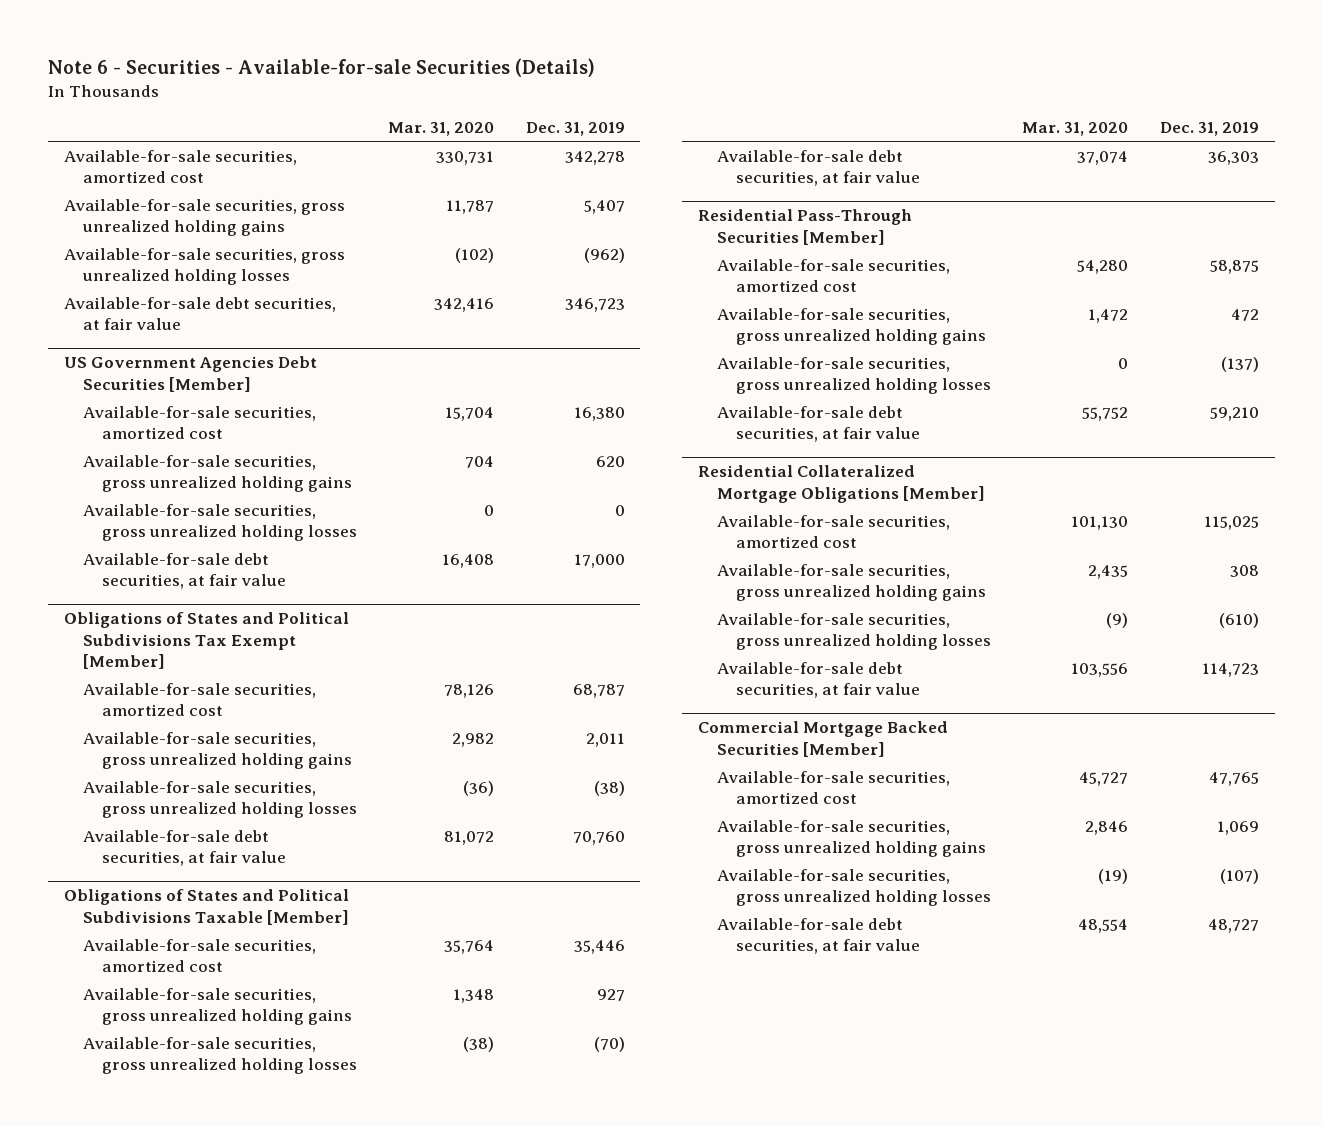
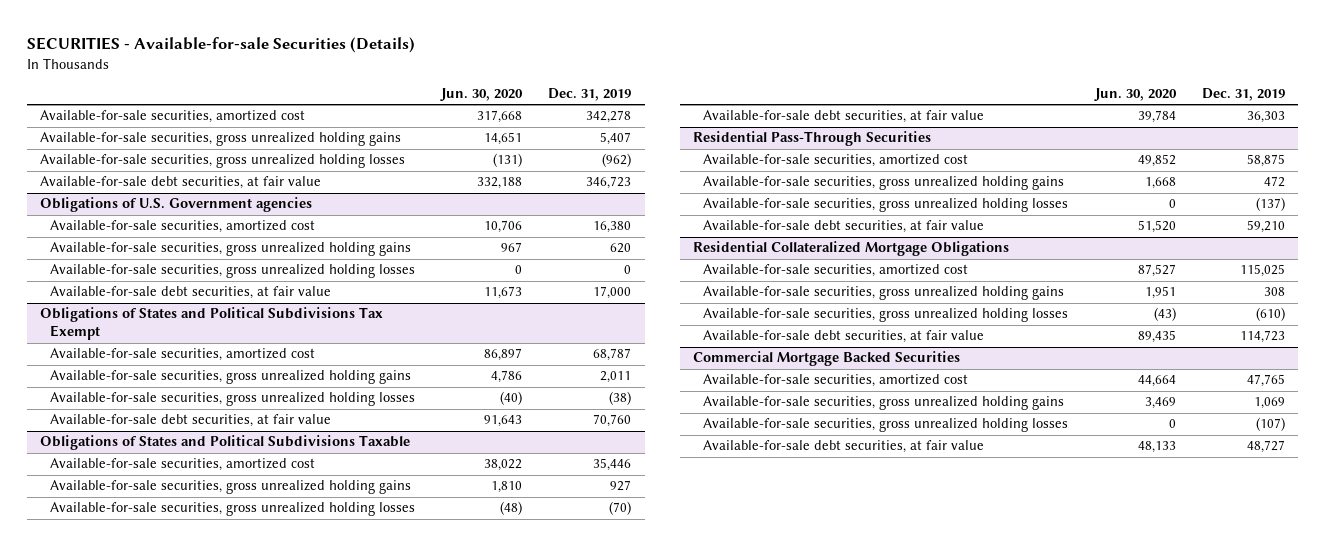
- Note 6 - Securities - Available-for-sale Securities (Details)
+ SECURITIES - Available-for-sale Securities (Details)
- | Mar. 31, 2020 | Dec. 31, 2019
+ | Jun. 30, 2020 | Dec. 31, 2019
- US Government Agencies Debt Securities [Member]
+ Obligations of U.S. Government agencies
- Obligations of States and Political Subdivisions Tax Exempt [Member]
+ Obligations of States and Political Subdivisions Tax Exempt
- Obligations of States and Political Subdivisions Taxable [Member]
+ Obligations of States and Political Subdivisions Taxable
- Residential Pass-Through Securities [Member]
+ Residential Pass-Through Securities
- Residential Collateralized Mortgage Obligations [Member]
+ Residential Collateralized Mortgage Obligations
- Commercial Mortgage Backed Securities [Member]
+ Commercial Mortgage Backed Securities

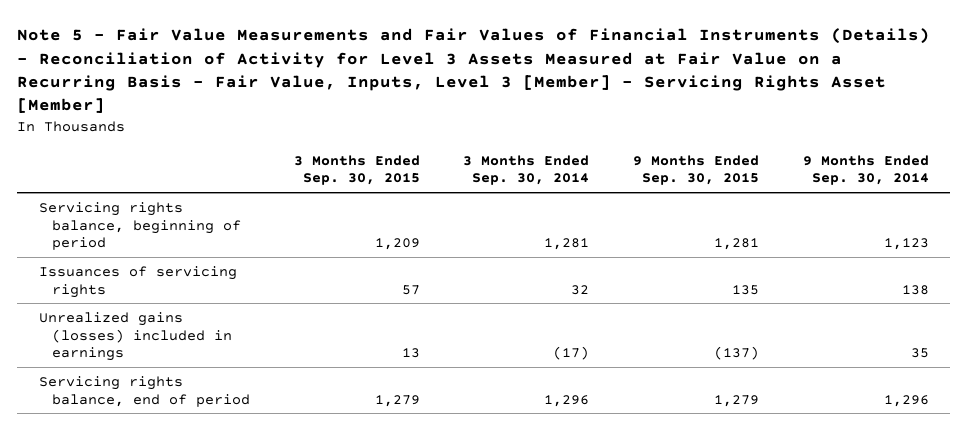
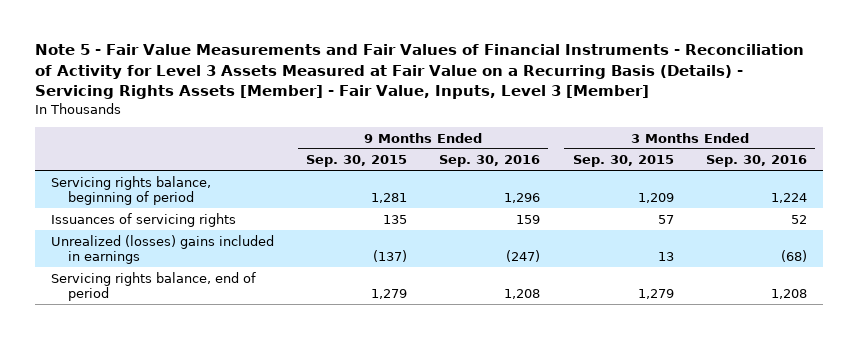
- Note 5 - Fair Value Measurements and Fair Values of Financial Instruments (Details) - Reconciliation of Activity for Level 3 Assets Measured at Fair Value on a Recurring Basis - Fair Value, Inputs, Level 3 [Member] - Servicing Rights Asset [Member]
+ Note 5 - Fair Value Measurements and Fair Values of Financial Instruments - Reconciliation of Activity for Level 3 Assets Measured at Fair Value on a Recurring Basis (Details) - Servicing Rights Assets [Member] - Fair Value, Inputs, Level 3 [Member]
- | 3 Months Ended Sep. 30, 2015 | 3 Months Ended Sep. 30, 2014 | 9 Months Ended Sep. 30, 2015 | 9 Months Ended Sep. 30, 2014
+ | 9 Months Ended Sep. 30, 2015 | 9 Months Ended Sep. 30, 2016 | 3 Months Ended Sep. 30, 2015 | 3 Months Ended Sep. 30, 2016
- Unrealized gains (losses) included in earnings | 13 | (17) | (137) | 35
+ Unrealized (losses) gains included in earnings | (137) | (247) | 13 | (68)

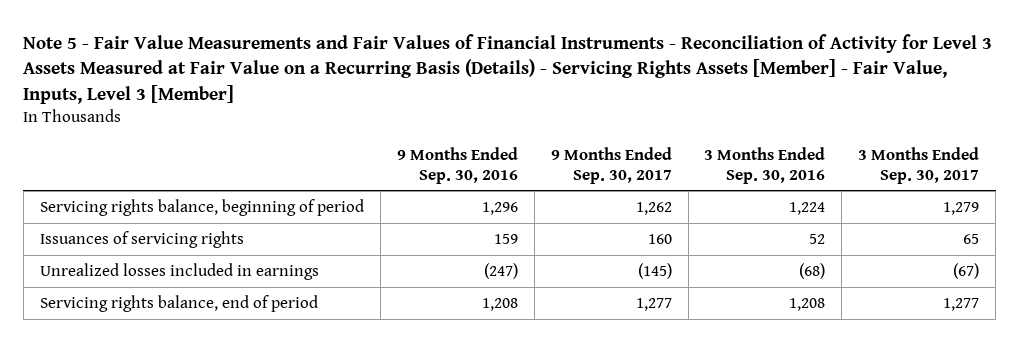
- | 9 Months Ended Sep. 30, 2015 | 9 Months Ended Sep. 30, 2016 | 3 Months Ended Sep. 30, 2015 | 3 Months Ended Sep. 30, 2016
+ | 9 Months Ended Sep. 30, 2016 | 9 Months Ended Sep. 30, 2017 | 3 Months Ended Sep. 30, 2016 | 3 Months Ended Sep. 30, 2017
- Unrealized (losses) gains included in earnings | (137) | (247) | 13 | (68)
+ Unrealized losses included in earnings | (247) | (145) | (68) | (67)

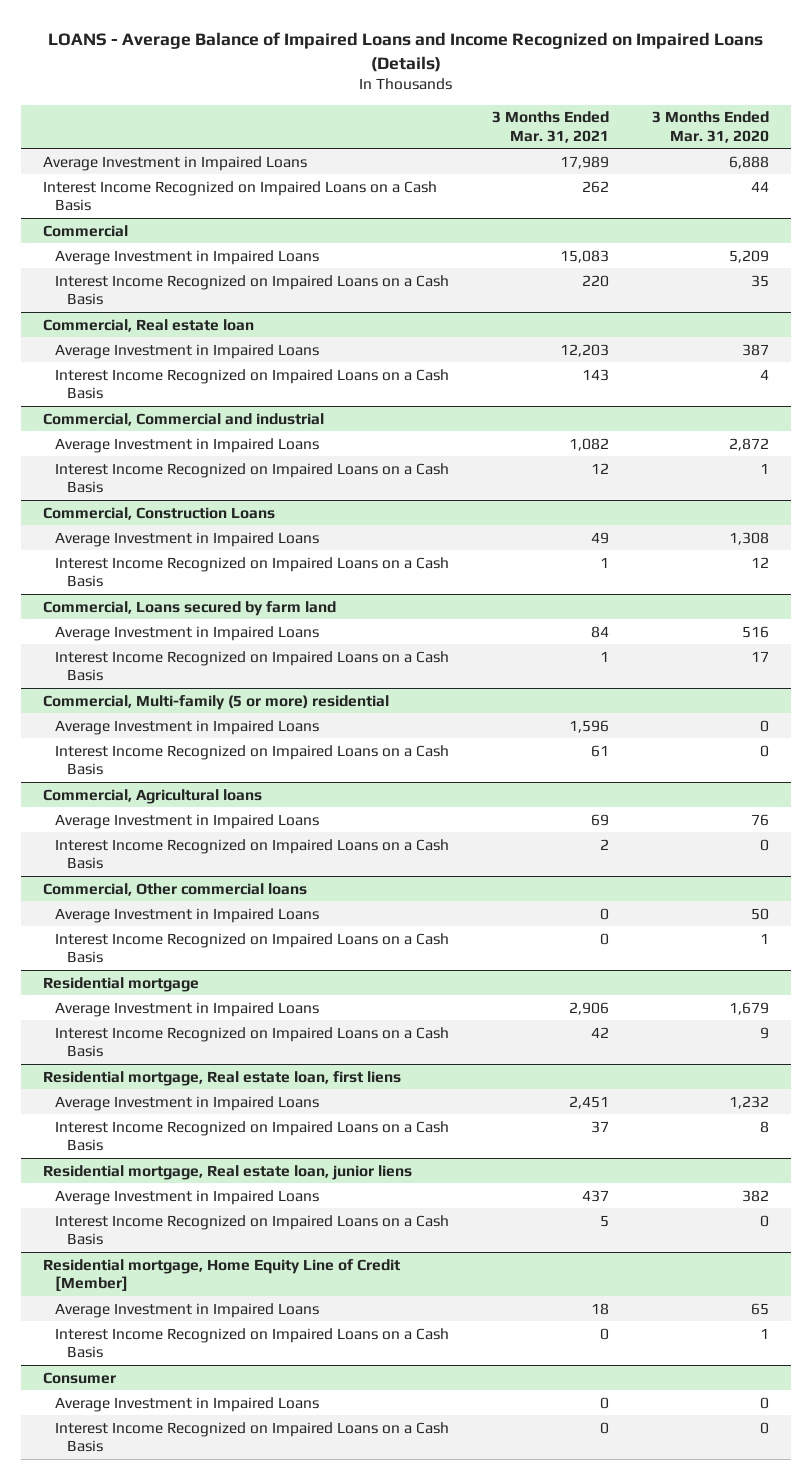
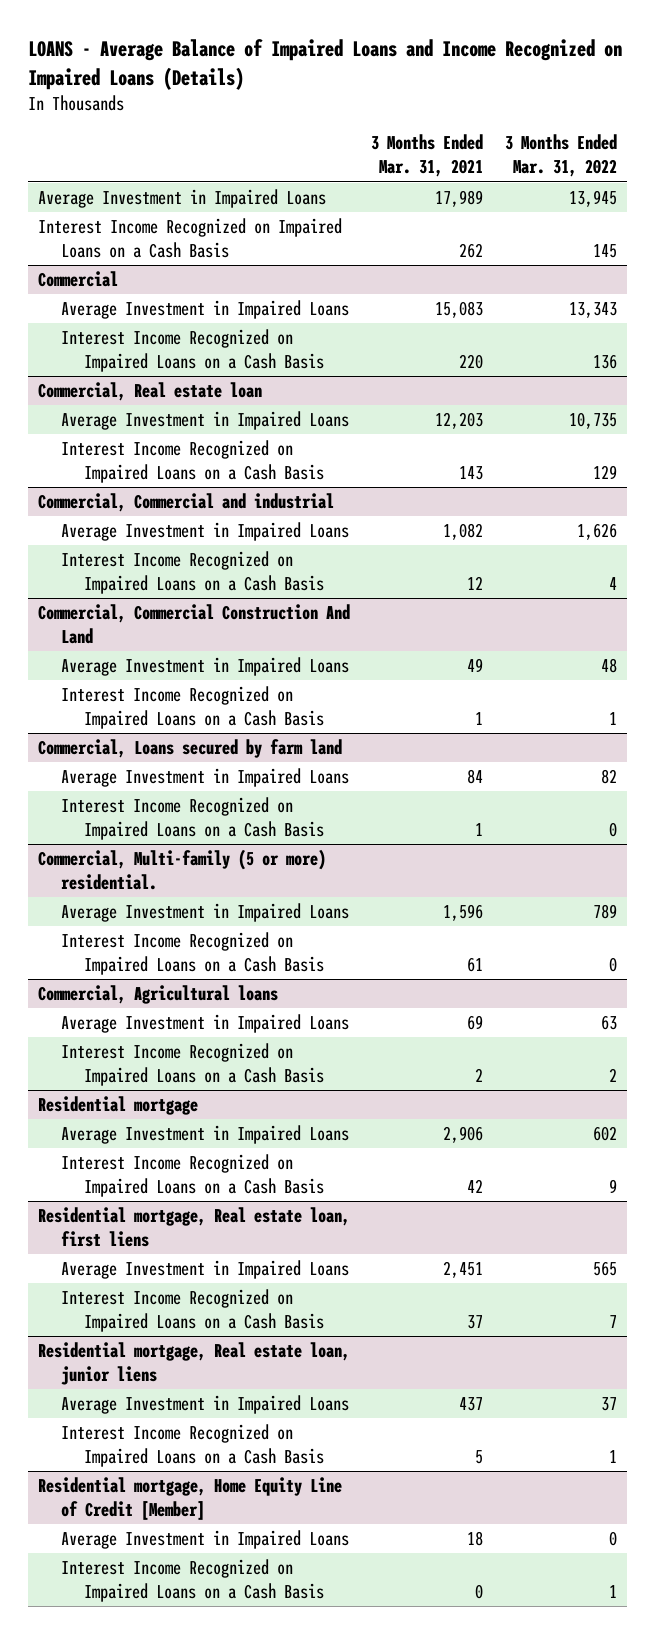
- | 3 Months Ended Mar. 31, 2021 | 3 Months Ended Mar. 31, 2020
+ | 3 Months Ended Mar. 31, 2021 | 3 Months Ended Mar. 31, 2022
- Commercial, Construction Loans
+ Commercial, Commercial Construction And Land
- Commercial, Multi-family (5 or more) residential
+ Commercial, Multi-family (5 or more) residential.
- Commercial, Other commercial loans
- Average Investment in Impaired Loans | 0 | 50
- Interest Income Recognized on Impaired Loans on a Cash Basis | 0 | 1
- Consumer
- Average Investment in Impaired Loans | 0 | 0
- Interest Income Recognized on Impaired Loans on a Cash Basis | 0 | 0

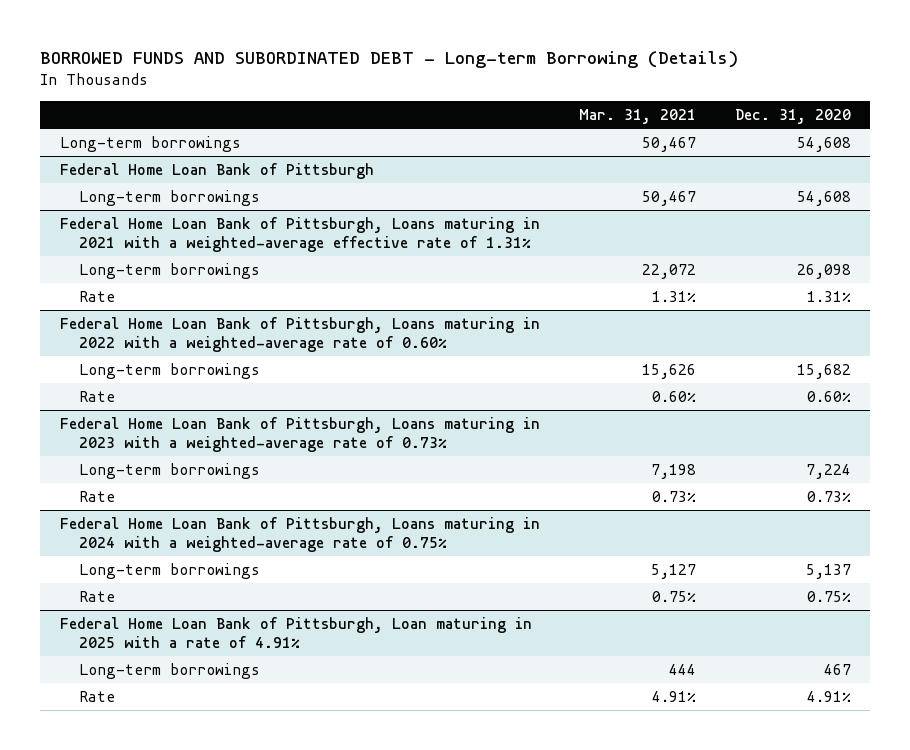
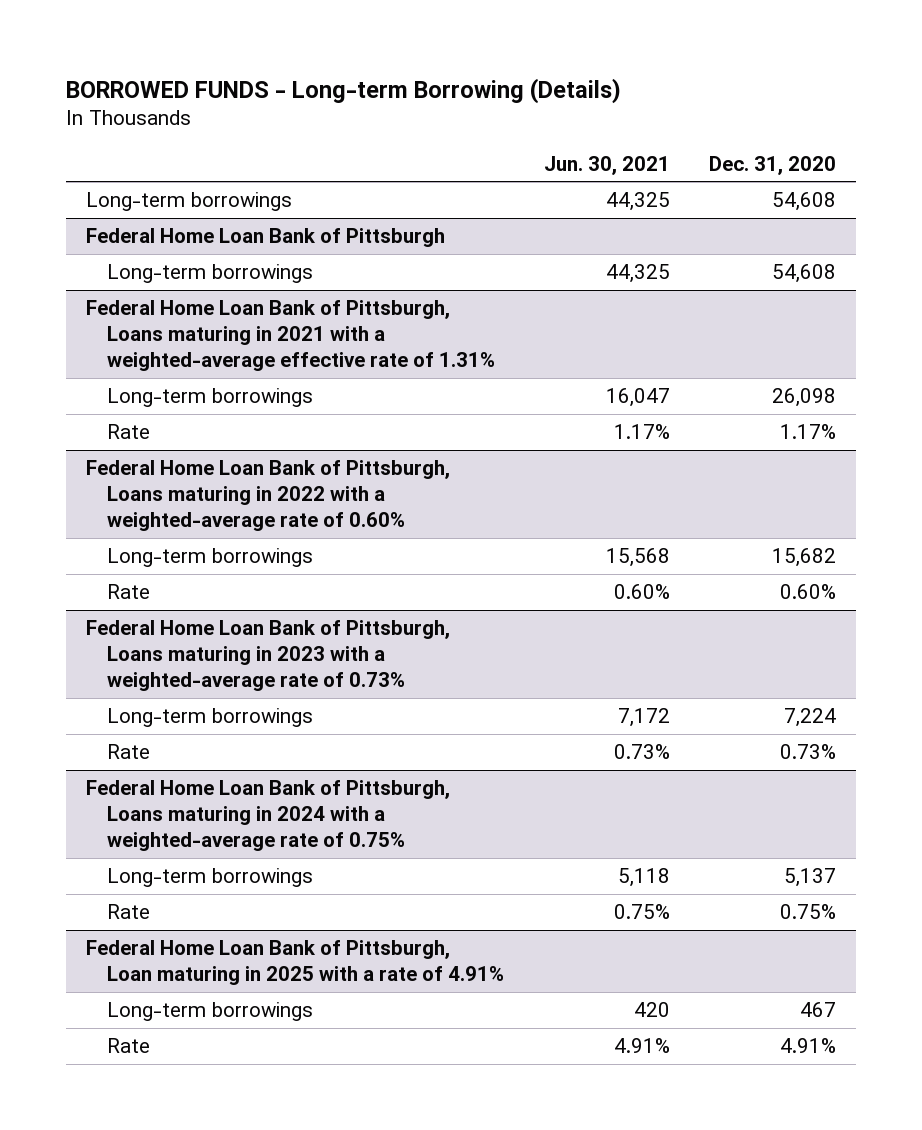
- BORROWED FUNDS AND SUBORDINATED DEBT - Long-term Borrowing (Details)
+ BORROWED FUNDS - Long-term Borrowing (Details)
- | Mar. 31, 2021 | Dec. 31, 2020
+ | Jun. 30, 2021 | Dec. 31, 2020
@ Federal Home Loan Bank of Pittsburgh, Loans maturing in 2021 with a weighted-average effective rate of 1.31%
- Rate | 1.31% | 1.31%
+ Rate | 1.17% | 1.17%

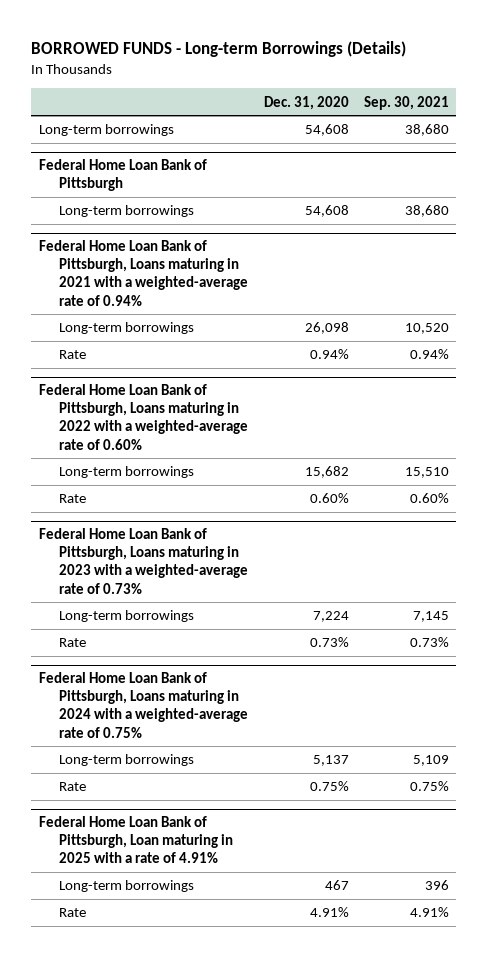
- BORROWED FUNDS - Long-term Borrowing (Details)
+ BORROWED FUNDS - Long-term Borrowings (Details)
- | Jun. 30, 2021 | Dec. 31, 2020
+ | Dec. 31, 2020 | Sep. 30, 2021
- Federal Home Loan Bank of Pittsburgh, Loans maturing in 2021 with a weighted-average effective rate of 1.31%
+ Federal Home Loan Bank of Pittsburgh, Loans maturing in 2021 with a weighted-average rate of 0.94%
- Rate | 1.17% | 1.17%
+ Rate | 0.94% | 0.94%

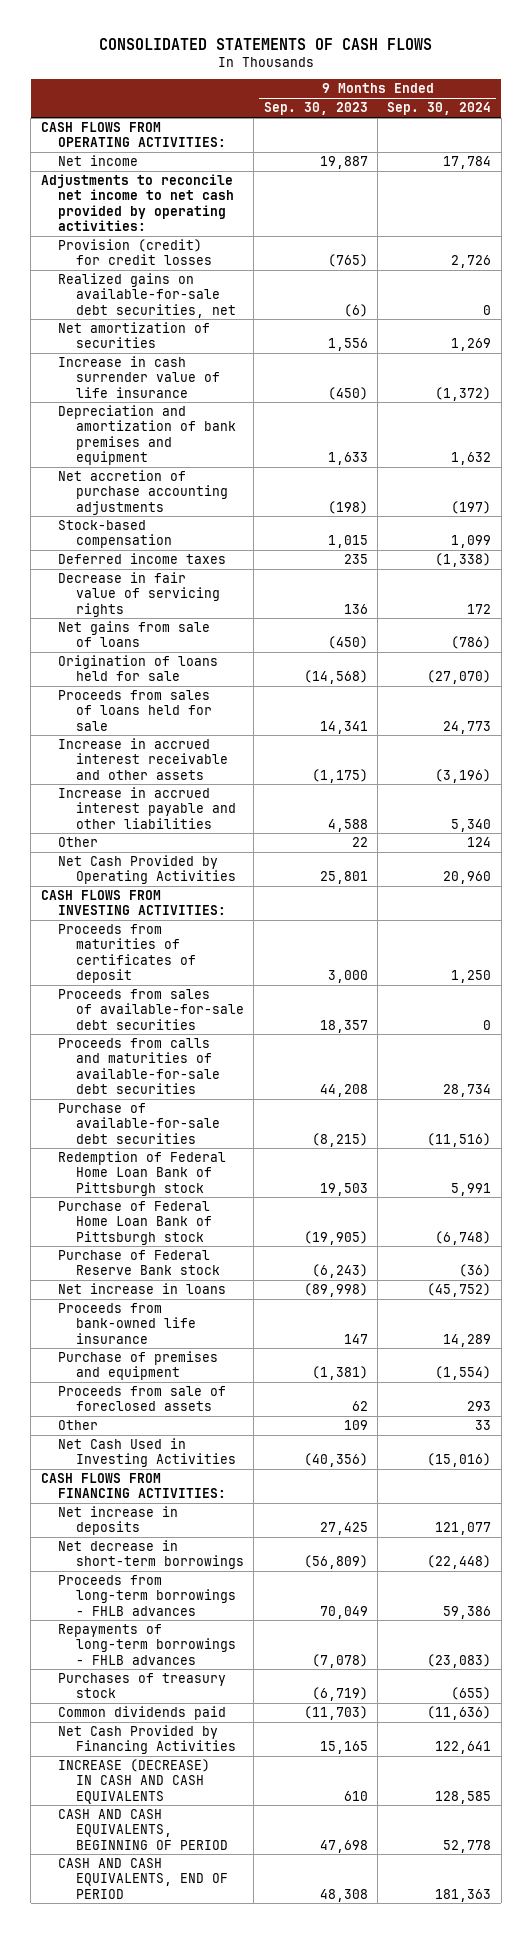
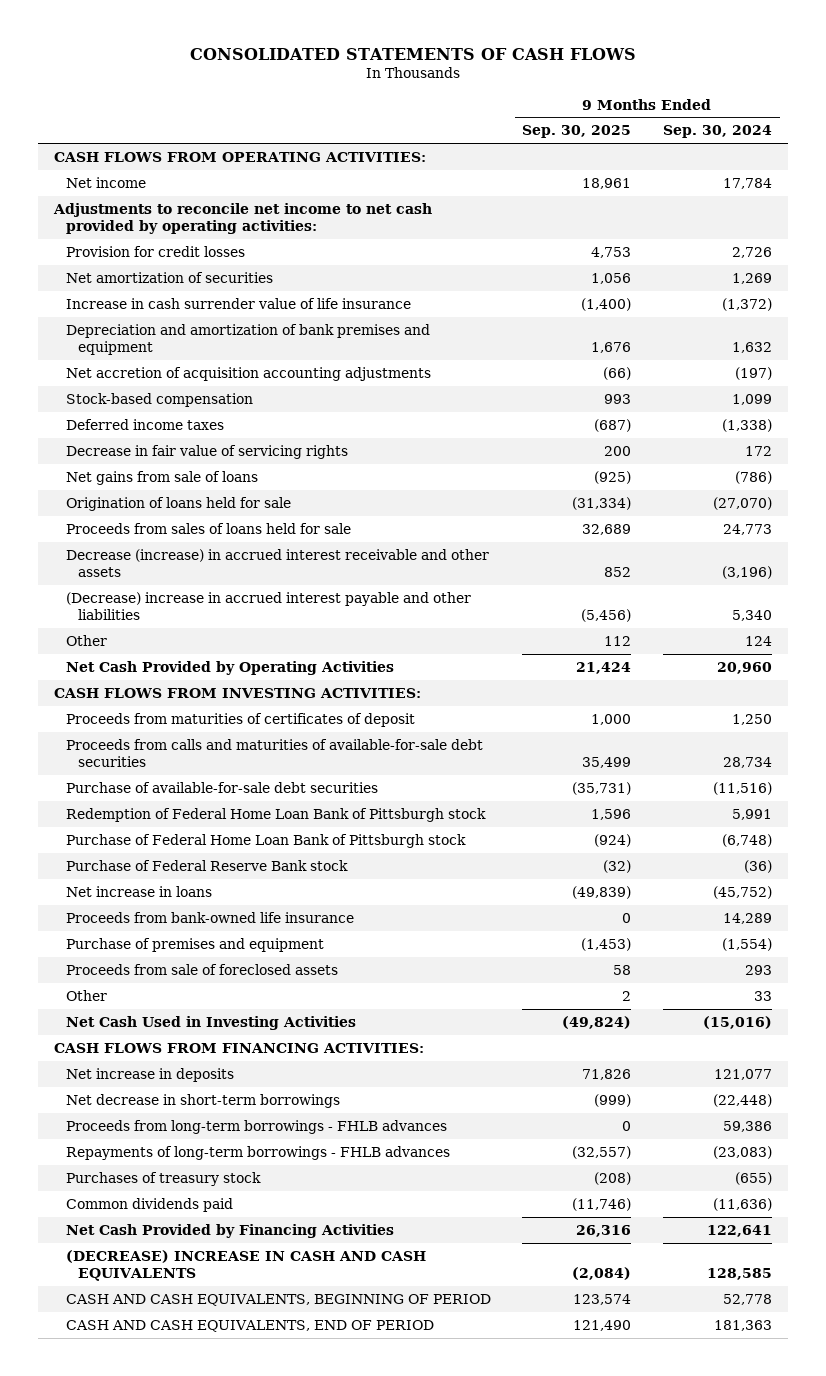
- | 9 Months Ended Sep. 30, 2023 | 9 Months Ended Sep. 30, 2024
+ | 9 Months Ended Sep. 30, 2025 | 9 Months Ended Sep. 30, 2024
- Provision (credit) for credit losses | (765) | 2,726
- Realized gains on available-for-sale debt securities, net | (6) | 0
+ Provision for credit losses | 4,753 | 2,726
- Net accretion of purchase accounting adjustments | (198) | (197)
+ Net accretion of acquisition accounting adjustments | (66) | (197)
- Increase in accrued interest receivable and other assets | (1,175) | (3,196)
- Increase in accrued interest payable and other liabilities | 4,588 | 5,340
+ Decrease (increase) in accrued interest receivable and other assets | 852 | (3,196)
+ (Decrease) increase in accrued interest payable and other liabilities | (5,456) | 5,340
- Proceeds from sales of available-for-sale debt securities | 18,357 | 0
- INCREASE (DECREASE) IN CASH AND CASH EQUIVALENTS | 610 | 128,585
+ (DECREASE) INCREASE IN CASH AND CASH EQUIVALENTS | (2,084) | 128,585

